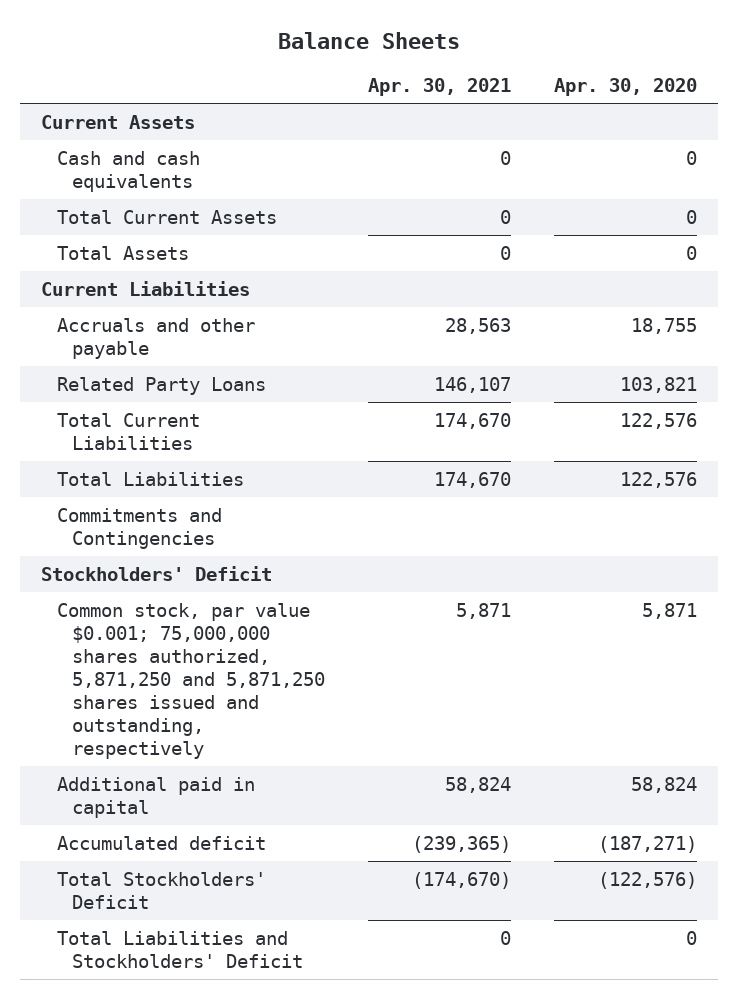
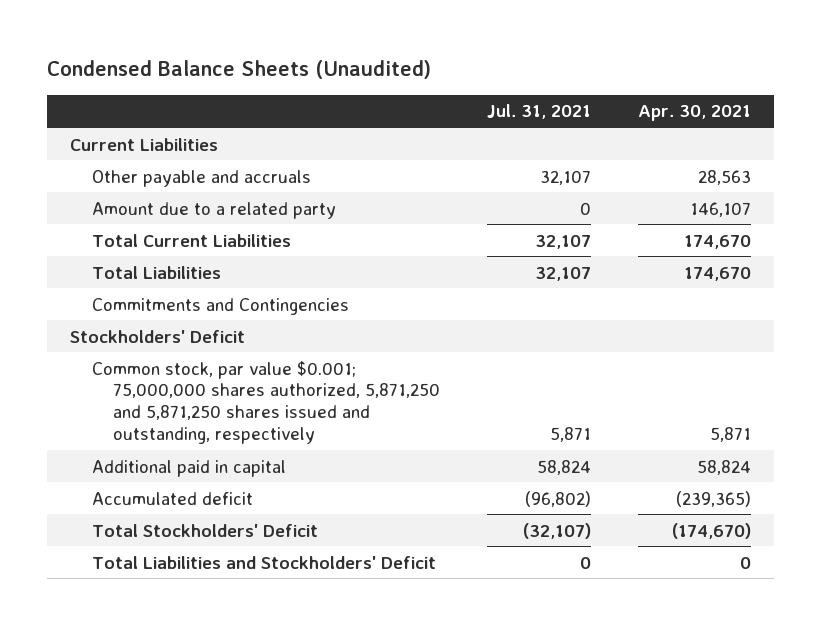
- Balance Sheets
+ Condensed Balance Sheets (Unaudited)
- | Apr. 30, 2021 | Apr. 30, 2020
+ | Jul. 31, 2021 | Apr. 30, 2021
- Current Assets
- Cash and cash equivalents | 0 | 0
- Total Current Assets | 0 | 0
- Total Assets | 0 | 0
- Accruals and other payable | 28,563 | 18,755
- Related Party Loans | 146,107 | 103,821
+ Other payable and accruals | 32,107 | 28,563
+ Amount due to a related party | 0 | 146,107

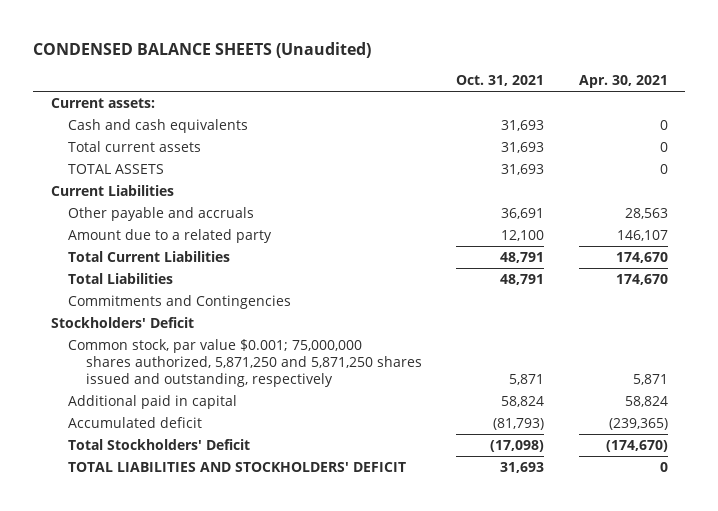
- Condensed Balance Sheets (Unaudited)
+ CONDENSED BALANCE SHEETS (Unaudited)
- | Jul. 31, 2021 | Apr. 30, 2021
+ | Oct. 31, 2021 | Apr. 30, 2021
+ Current assets:
+ Cash and cash equivalents | 31,693 | 0
+ Total current assets | 31,693 | 0
+ TOTAL ASSETS | 31,693 | 0
- Total Liabilities and Stockholders' Deficit | 0 | 0
+ TOTAL LIABILITIES AND STOCKHOLDERS' DEFICIT | 31,693 | 0

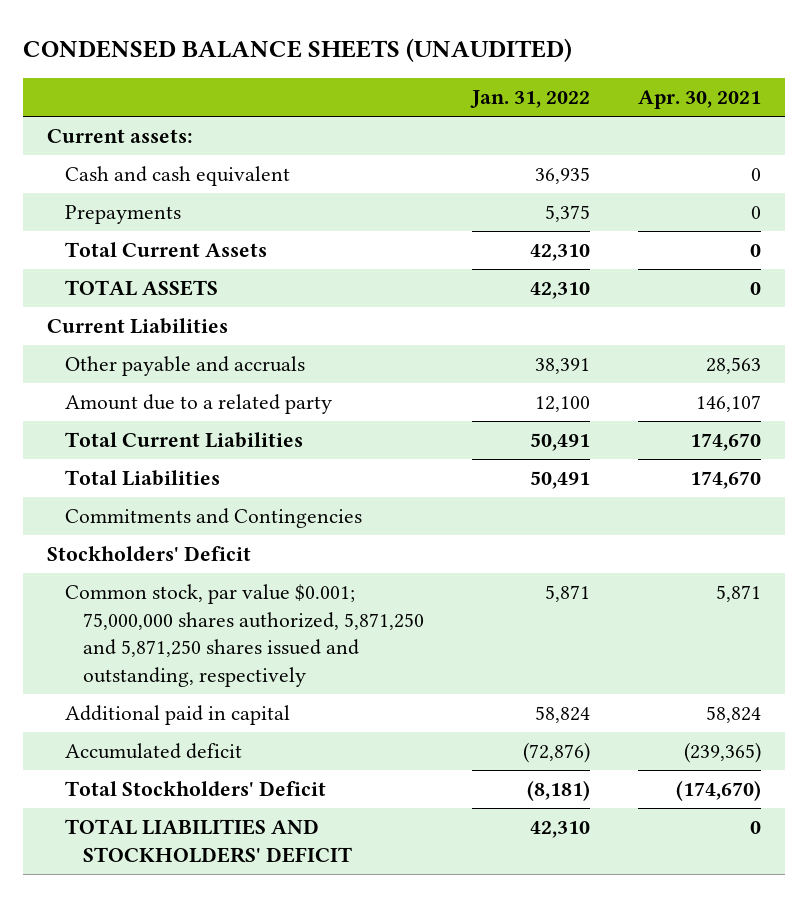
- CONDENSED BALANCE SHEETS (Unaudited)
+ CONDENSED BALANCE SHEETS (UNAUDITED)
- | Oct. 31, 2021 | Apr. 30, 2021
+ | Jan. 31, 2022 | Apr. 30, 2021
- Cash and cash equivalents | 31,693 | 0
- Total current assets | 31,693 | 0
+ Cash and cash equivalent | 36,935 | 0
+ Prepayments | 5,375 | 0
+ Total Current Assets | 42,310 | 0

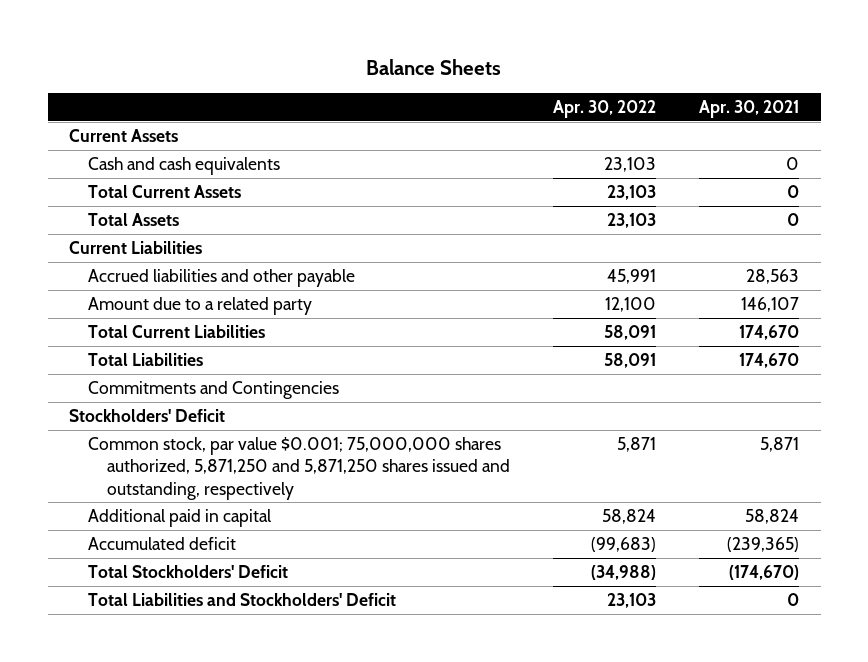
- CONDENSED BALANCE SHEETS (UNAUDITED)
+ Balance Sheets
- | Jan. 31, 2022 | Apr. 30, 2021
+ | Apr. 30, 2022 | Apr. 30, 2021
- Current assets:
- Cash and cash equivalent | 36,935 | 0
- Prepayments | 5,375 | 0
+ Current Assets
+ Cash and cash equivalents | 23,103 | 0
- TOTAL ASSETS | 42,310 | 0
+ Total Assets | 23,103 | 0
- Other payable and accruals | 38,391 | 28,563
+ Accrued liabilities and other payable | 45,991 | 28,563
- TOTAL LIABILITIES AND STOCKHOLDERS' DEFICIT | 42,310 | 0
+ Total Liabilities and Stockholders' Deficit | 23,103 | 0

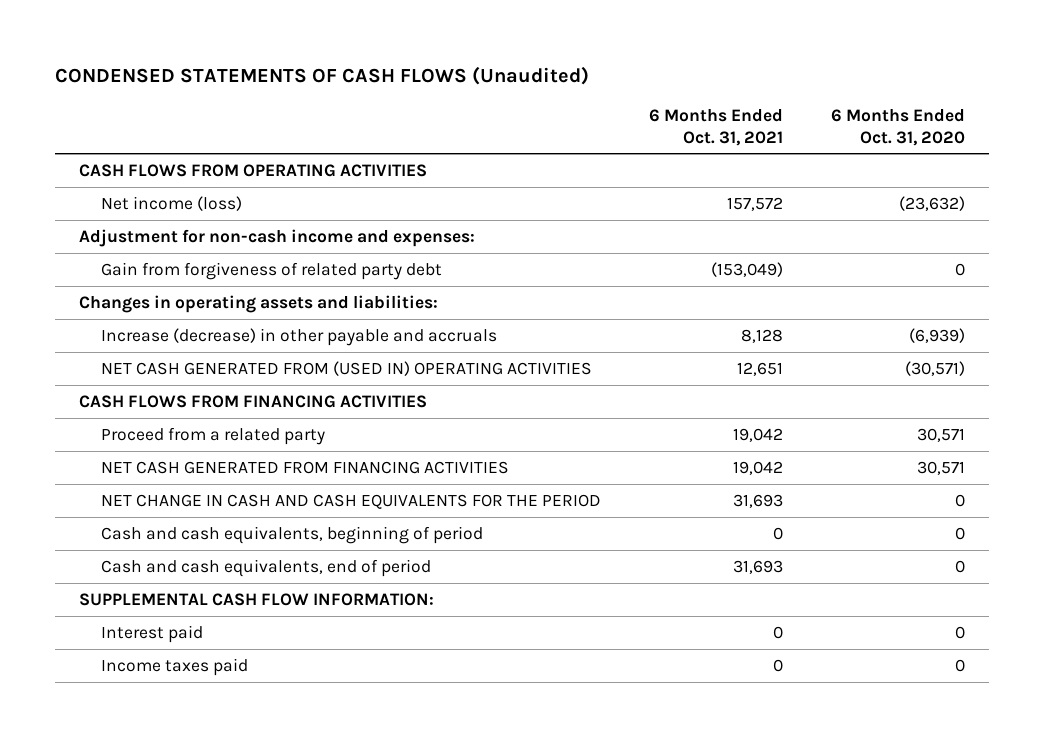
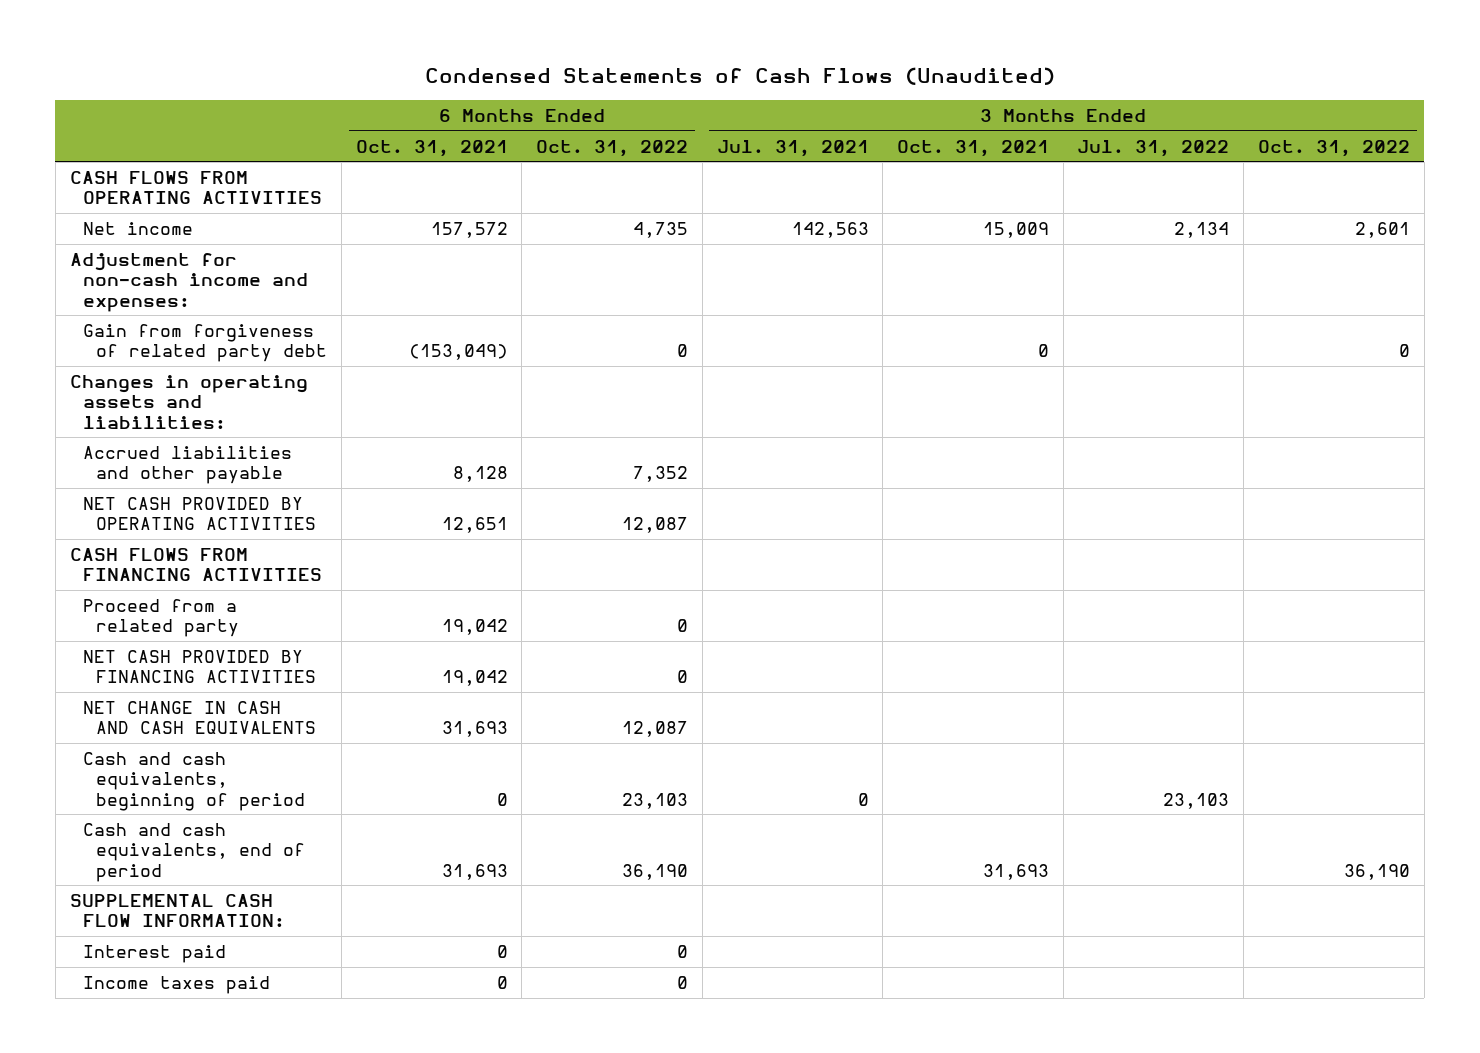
- CONDENSED STATEMENTS OF CASH FLOWS (Unaudited)
+ Condensed Statements of Cash Flows (Unaudited)
- | 6 Months Ended Oct. 31, 2021 | 6 Months Ended Oct. 31, 2020
+ | 6 Months Ended Oct. 31, 2021 | 6 Months Ended Oct. 31, 2022 | 3 Months Ended Jul. 31, 2021 | 3 Months Ended Oct. 31, 2021 | 3 Months Ended Jul. 31, 2022 | 3 Months Ended Oct. 31, 2022
- Net income (loss) | 157,572 | (23,632)
+ Net income | 157,572 | 4,735 | 142,563 | 15,009 | 2,134 | 2,601
- Increase (decrease) in other payable and accruals | 8,128 | (6,939)
- NET CASH GENERATED FROM (USED IN) OPERATING ACTIVITIES | 12,651 | (30,571)
+ Accrued liabilities and other payable | 8,128 | 7,352 | | | |
+ NET CASH PROVIDED BY OPERATING ACTIVITIES | 12,651 | 12,087 | | | |
- NET CASH GENERATED FROM FINANCING ACTIVITIES | 19,042 | 30,571
- NET CHANGE IN CASH AND CASH EQUIVALENTS FOR THE PERIOD | 31,693 | 0
+ NET CASH PROVIDED BY FINANCING ACTIVITIES | 19,042 | 0 | | | |
+ NET CHANGE IN CASH AND CASH EQUIVALENTS | 31,693 | 12,087 | | | |

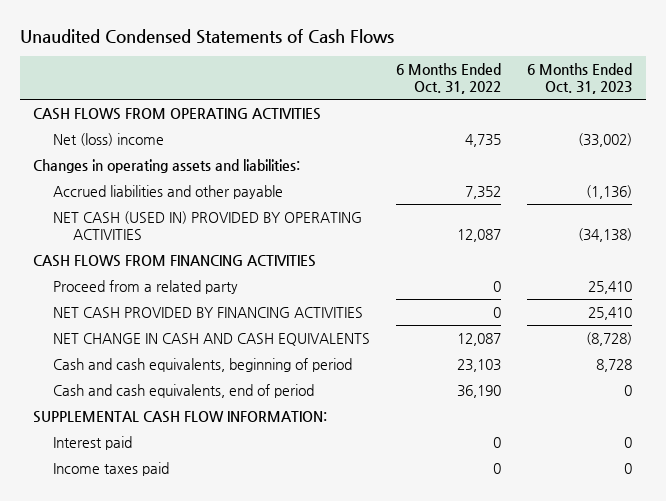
- Condensed Statements of Cash Flows (Unaudited)
+ Unaudited Condensed Statements of Cash Flows
- | 6 Months Ended Oct. 31, 2021 | 6 Months Ended Oct. 31, 2022 | 3 Months Ended Jul. 31, 2021 | 3 Months Ended Oct. 31, 2021 | 3 Months Ended Jul. 31, 2022 | 3 Months Ended Oct. 31, 2022
+ | 6 Months Ended Oct. 31, 2022 | 6 Months Ended Oct. 31, 2023
- Net income | 157,572 | 4,735 | 142,563 | 15,009 | 2,134 | 2,601
- Adjustment for non-cash income and expenses:
- Gain from forgiveness of related party debt | (153,049) | 0 | | 0 | | 0
+ Net (loss) income | 4,735 | (33,002)
- NET CASH PROVIDED BY OPERATING ACTIVITIES | 12,651 | 12,087 | | | |
+ NET CASH (USED IN) PROVIDED BY OPERATING ACTIVITIES | 12,087 | (34,138)

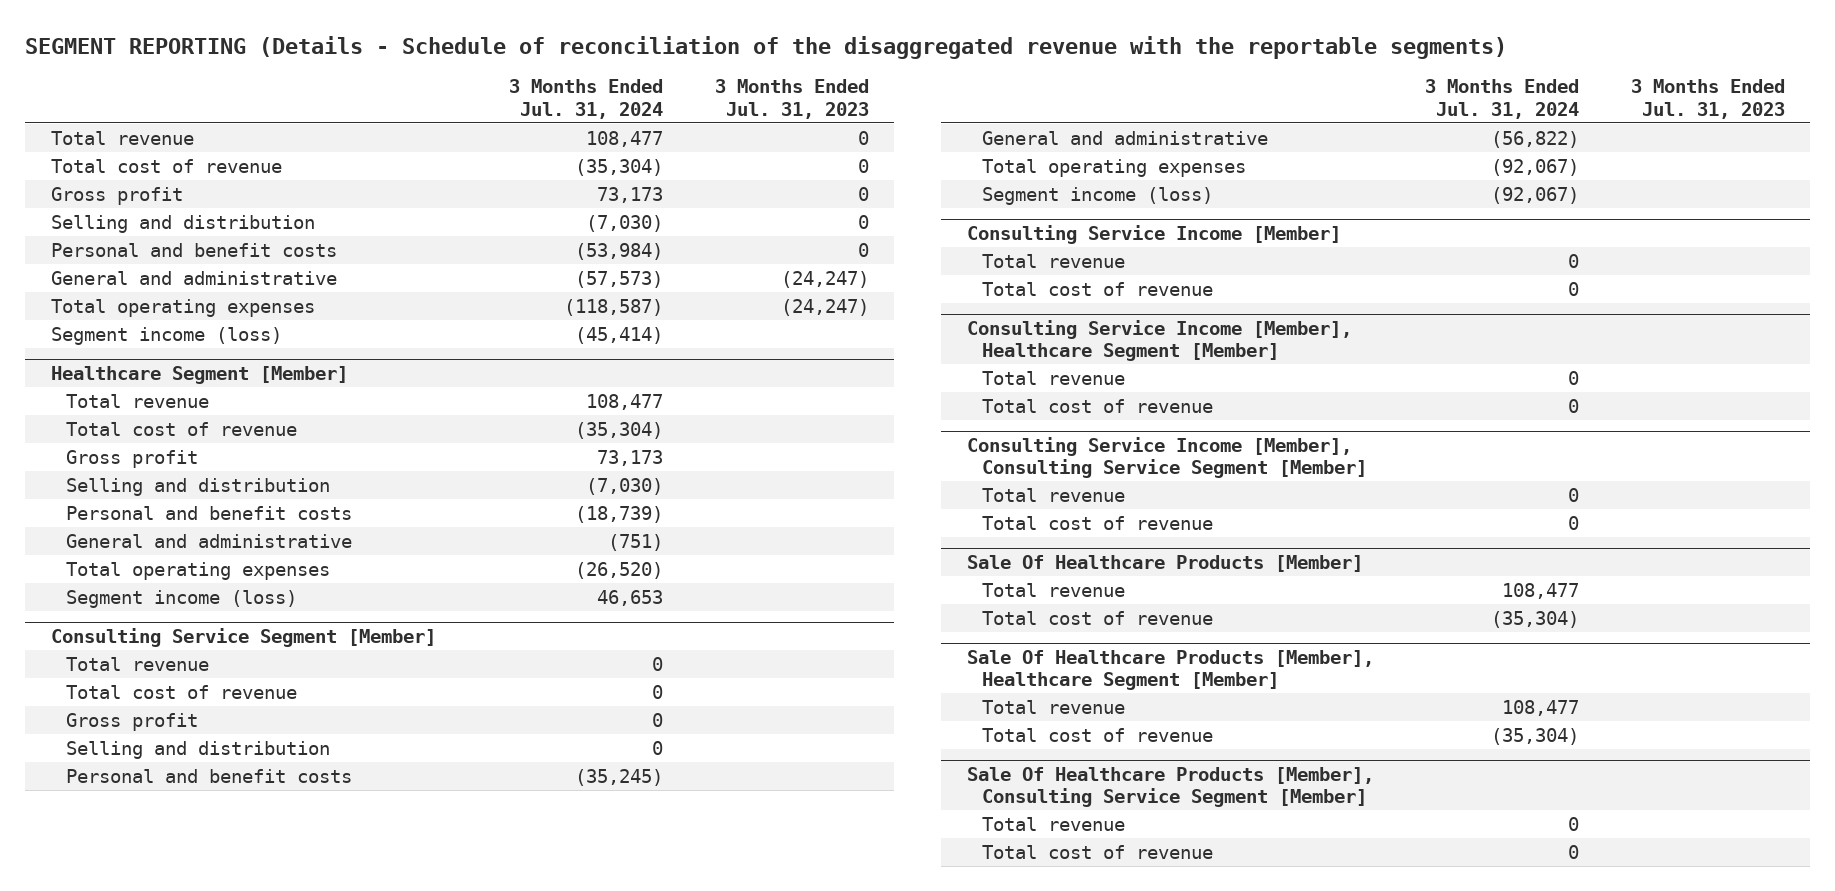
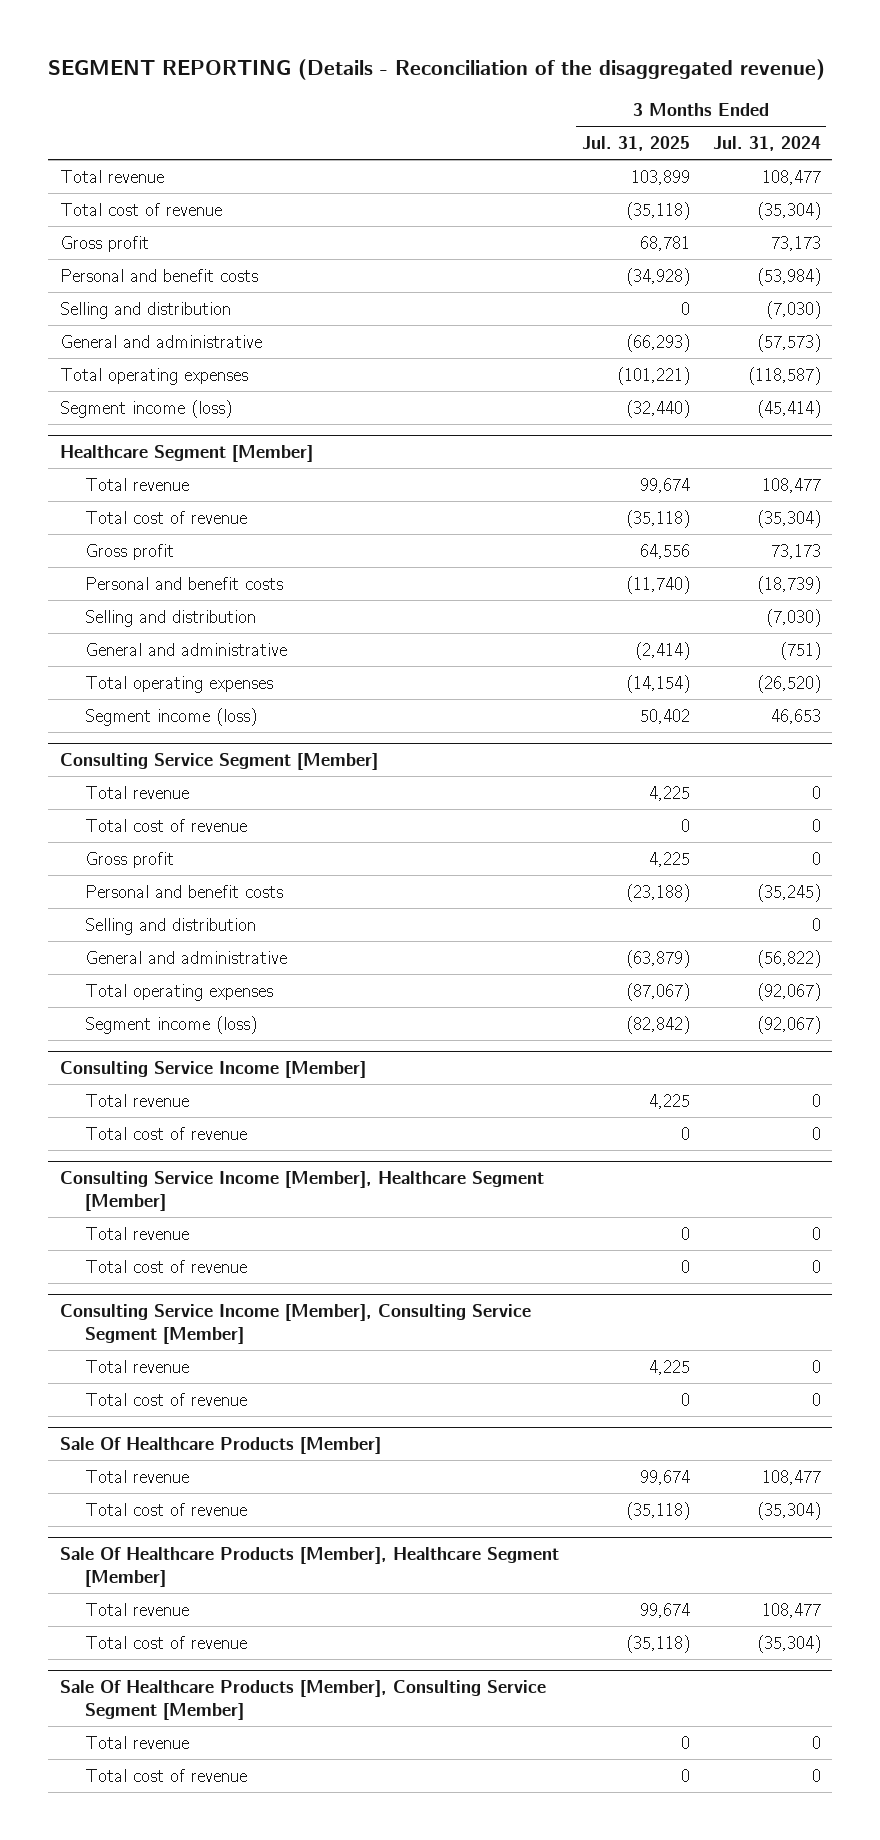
- SEGMENT REPORTING (Details - Schedule of reconciliation of the disaggregated revenue with the reportable segments)
+ SEGMENT REPORTING (Details - Reconciliation of the disaggregated revenue)
- | 3 Months Ended Jul. 31, 2024 | 3 Months Ended Jul. 31, 2023
+ | 3 Months Ended Jul. 31, 2025 | 3 Months Ended Jul. 31, 2024
moved down: Selling and distribution | 0 | (7,030)
@ Healthcare Segment [Member]
moved down: Selling and distribution | | (7,030)
@ Consulting Service Segment [Member]
moved down: Selling and distribution | | 0

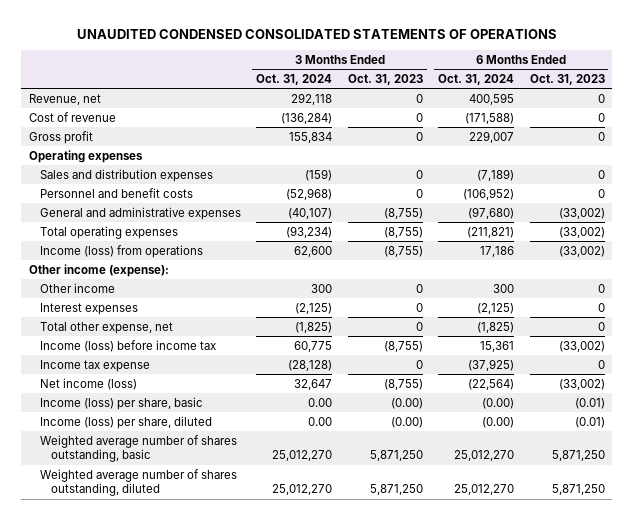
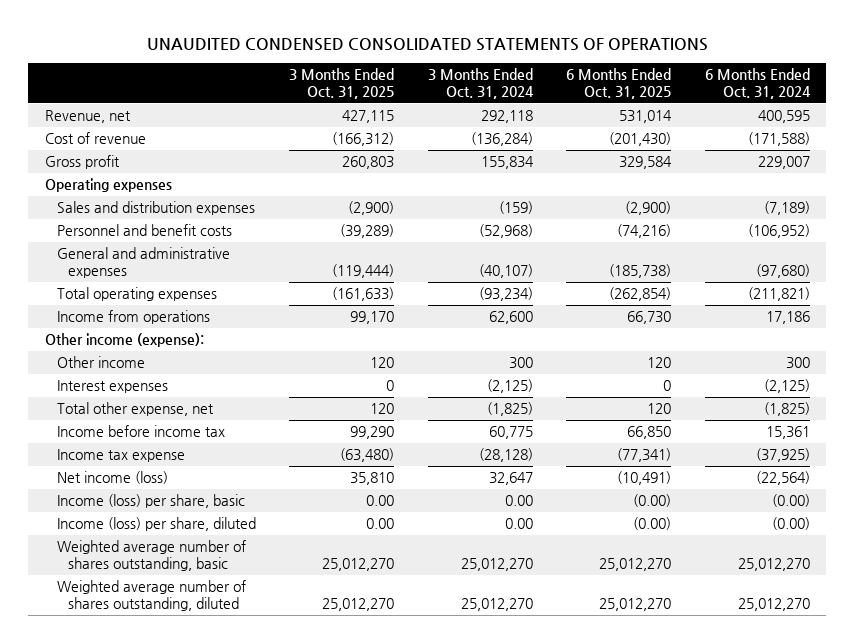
- | 3 Months Ended Oct. 31, 2024 | 3 Months Ended Oct. 31, 2023 | 6 Months Ended Oct. 31, 2024 | 6 Months Ended Oct. 31, 2023
+ | 3 Months Ended Oct. 31, 2025 | 3 Months Ended Oct. 31, 2024 | 6 Months Ended Oct. 31, 2025 | 6 Months Ended Oct. 31, 2024
- Income (loss) from operations | 62,600 | (8,755) | 17,186 | (33,002)
+ Income from operations | 99,170 | 62,600 | 66,730 | 17,186
- Income (loss) before income tax | 60,775 | (8,755) | 15,361 | (33,002)
+ Income before income tax | 99,290 | 60,775 | 66,850 | 15,361

